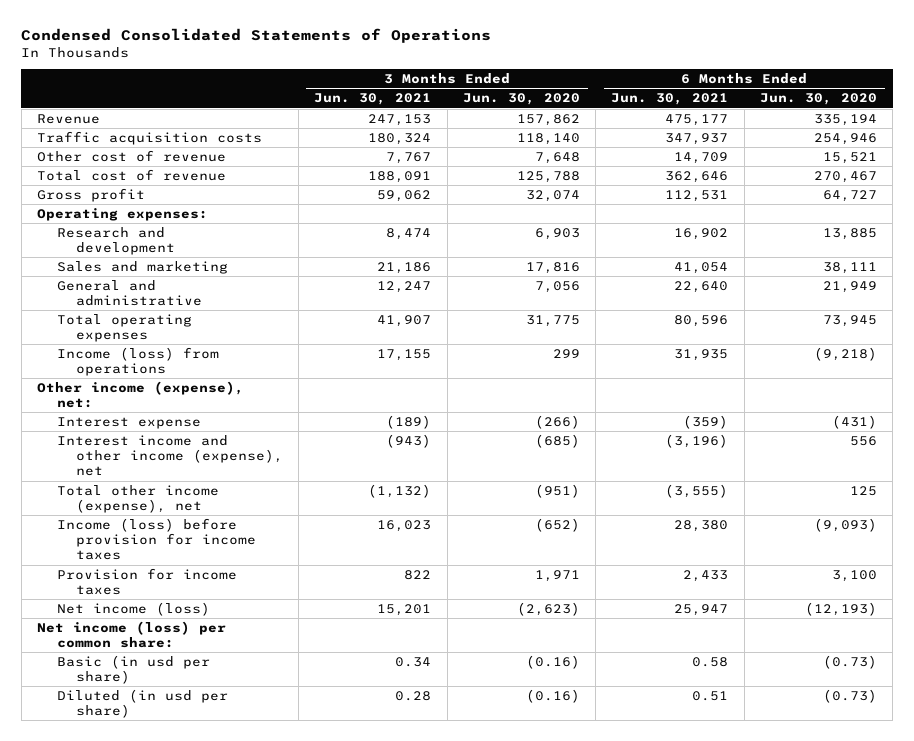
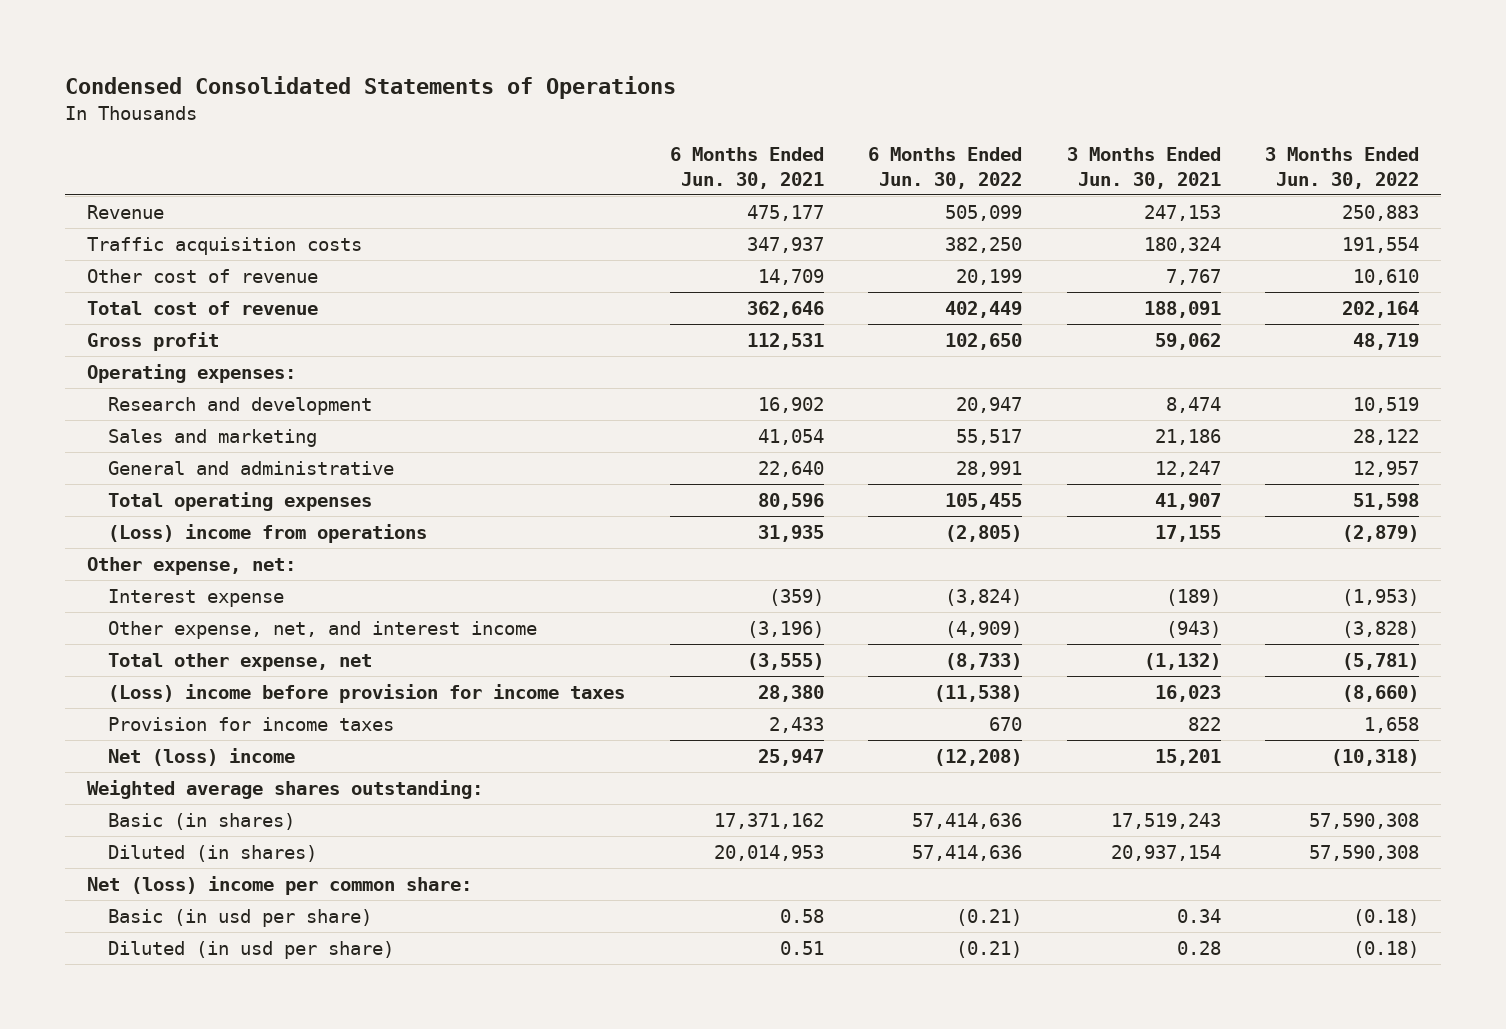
- | 3 Months Ended Jun. 30, 2021 | 3 Months Ended Jun. 30, 2020 | 6 Months Ended Jun. 30, 2021 | 6 Months Ended Jun. 30, 2020
+ | 6 Months Ended Jun. 30, 2021 | 6 Months Ended Jun. 30, 2022 | 3 Months Ended Jun. 30, 2021 | 3 Months Ended Jun. 30, 2022
- Income (loss) from operations | 17,155 | 299 | 31,935 | (9,218)
- Other income (expense), net:
+ (Loss) income from operations | 31,935 | (2,805) | 17,155 | (2,879)
+ Other expense, net:
- Interest income and other income (expense), net | (943) | (685) | (3,196) | 556
- Total other income (expense), net | (1,132) | (951) | (3,555) | 125
- Income (loss) before provision for income taxes | 16,023 | (652) | 28,380 | (9,093)
+ Other expense, net, and interest income | (3,196) | (4,909) | (943) | (3,828)
+ Total other expense, net | (3,555) | (8,733) | (1,132) | (5,781)
+ (Loss) income before provision for income taxes | 28,380 | (11,538) | 16,023 | (8,660)
- Net income (loss) | 15,201 | (2,623) | 25,947 | (12,193)
- Net income (loss) per common share:
+ Net (loss) income | 25,947 | (12,208) | 15,201 | (10,318)
+ Weighted average shares outstanding:
+ Basic (in shares) | 17,371,162 | 57,414,636 | 17,519,243 | 57,590,308
+ Diluted (in shares) | 20,014,953 | 57,414,636 | 20,937,154 | 57,590,308
+ Net (loss) income per common share:

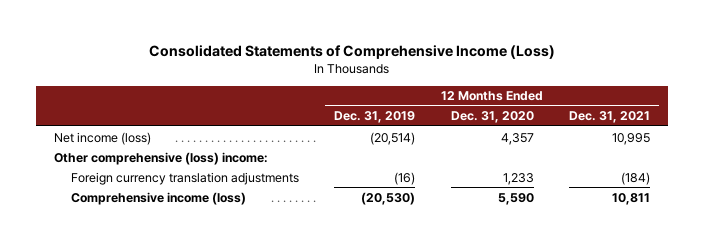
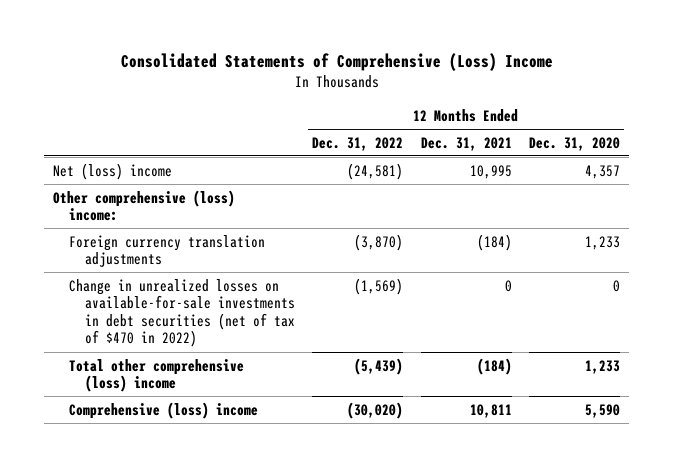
- Consolidated Statements of Comprehensive Income (Loss)
+ Consolidated Statements of Comprehensive (Loss) Income
- | 12 Months Ended Dec. 31, 2019 | 12 Months Ended Dec. 31, 2020 | 12 Months Ended Dec. 31, 2021
+ | 12 Months Ended Dec. 31, 2022 | 12 Months Ended Dec. 31, 2021 | 12 Months Ended Dec. 31, 2020
- Net income (loss) | (20,514) | 4,357 | 10,995
+ Net (loss) income | (24,581) | 10,995 | 4,357
- Comprehensive income (loss) | (20,530) | 5,590 | 10,811
+ Change in unrealized losses on available-for-sale investments in debt securities (net of tax of $470 in 2022) | (1,569) | 0 | 0
+ Total other comprehensive (loss) income | (5,439) | (184) | 1,233
+ Comprehensive (loss) income | (30,020) | 10,811 | 5,590

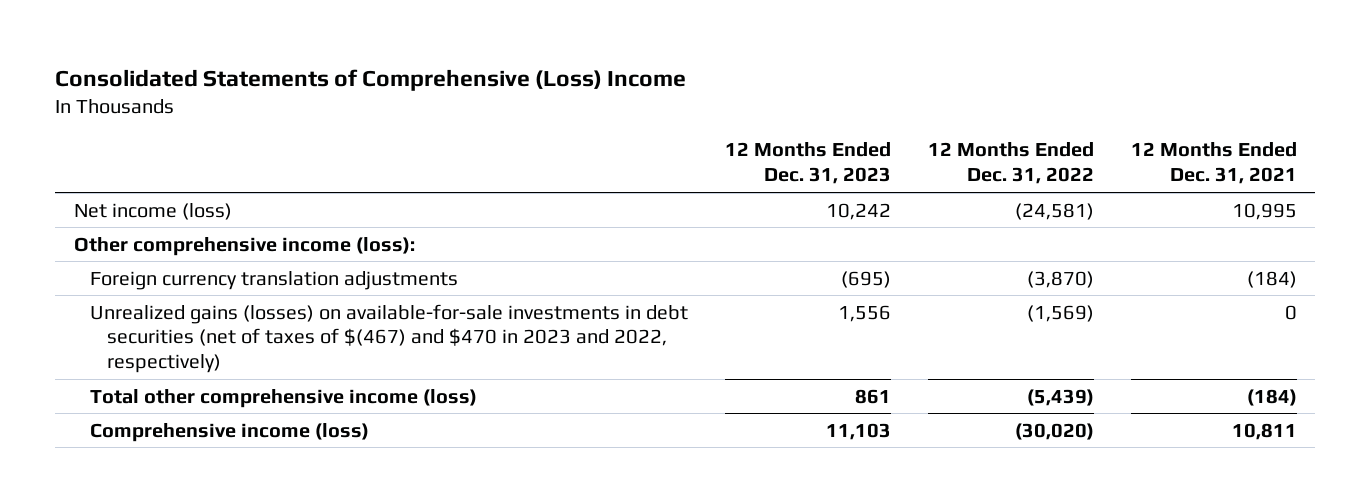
- | 12 Months Ended Dec. 31, 2022 | 12 Months Ended Dec. 31, 2021 | 12 Months Ended Dec. 31, 2020
+ | 12 Months Ended Dec. 31, 2023 | 12 Months Ended Dec. 31, 2022 | 12 Months Ended Dec. 31, 2021
- Net (loss) income | (24,581) | 10,995 | 4,357
- Other comprehensive (loss) income:
+ Net income (loss) | 10,242 | (24,581) | 10,995
+ Other comprehensive income (loss):
- Change in unrealized losses on available-for-sale investments in debt securities (net of tax of $470 in 2022) | (1,569) | 0 | 0
- Total other comprehensive (loss) income | (5,439) | (184) | 1,233
- Comprehensive (loss) income | (30,020) | 10,811 | 5,590
+ Unrealized gains (losses) on available-for-sale investments in debt securities (net of taxes of $(467) and $470 in 2023 and 2022, respectively) | 1,556 | (1,569) | 0
+ Total other comprehensive income (loss) | 861 | (5,439) | (184)
+ Comprehensive income (loss) | 11,103 | (30,020) | 10,811

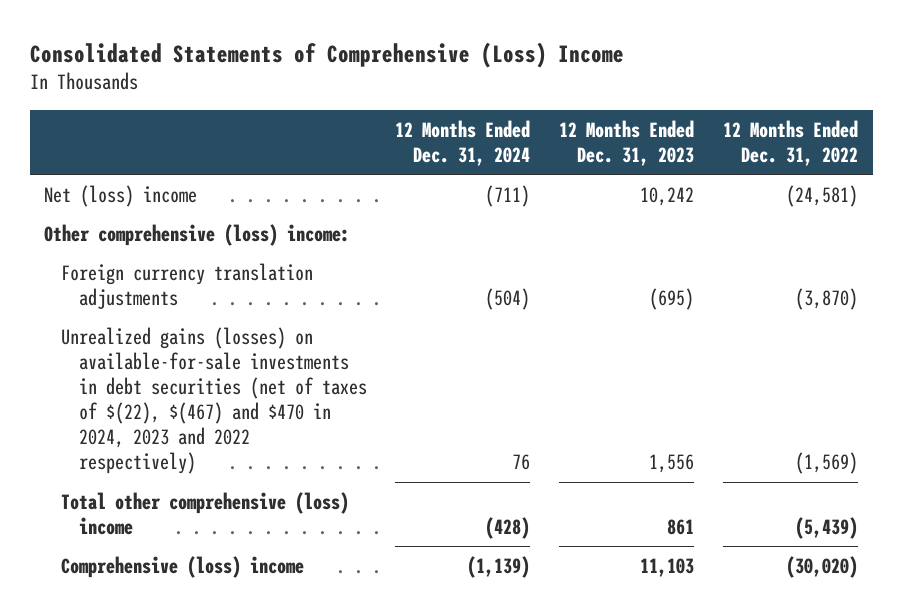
- | 12 Months Ended Dec. 31, 2023 | 12 Months Ended Dec. 31, 2022 | 12 Months Ended Dec. 31, 2021
+ | 12 Months Ended Dec. 31, 2024 | 12 Months Ended Dec. 31, 2023 | 12 Months Ended Dec. 31, 2022
- Net income (loss) | 10,242 | (24,581) | 10,995
- Other comprehensive income (loss):
+ Net (loss) income | (711) | 10,242 | (24,581)
+ Other comprehensive (loss) income:
- Unrealized gains (losses) on available-for-sale investments in debt securities (net of taxes of $(467) and $470 in 2023 and 2022, respectively) | 1,556 | (1,569) | 0
- Total other comprehensive income (loss) | 861 | (5,439) | (184)
- Comprehensive income (loss) | 11,103 | (30,020) | 10,811
+ Unrealized gains (losses) on available-for-sale investments in debt securities (net of taxes of $(22), $(467) and $470 in 2024, 2023 and 2022 respectively) | 76 | 1,556 | (1,569)
+ Total other comprehensive (loss) income | (428) | 861 | (5,439)
+ Comprehensive (loss) income | (1,139) | 11,103 | (30,020)

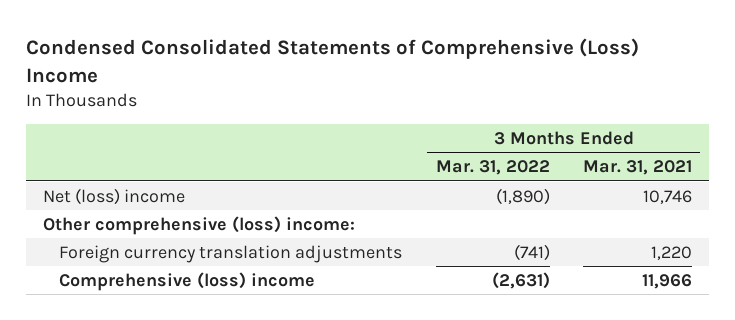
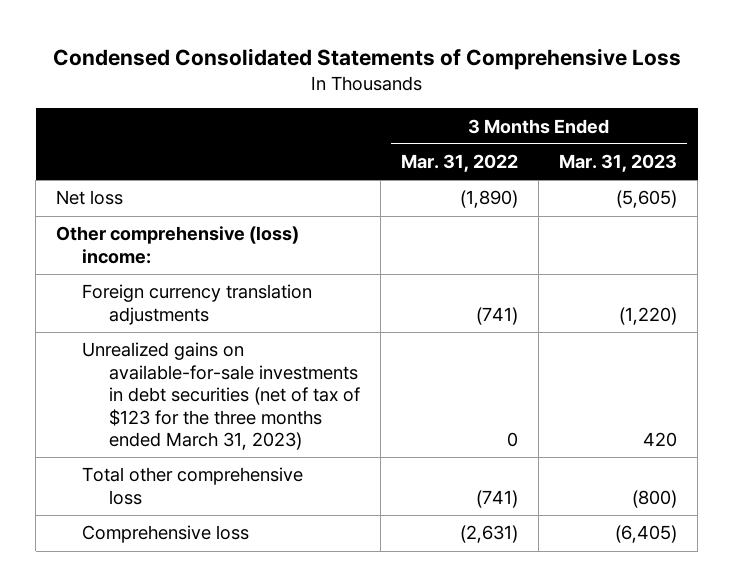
- Condensed Consolidated Statements of Comprehensive (Loss) Income
+ Condensed Consolidated Statements of Comprehensive Loss
- | 3 Months Ended Mar. 31, 2022 | 3 Months Ended Mar. 31, 2021
+ | 3 Months Ended Mar. 31, 2022 | 3 Months Ended Mar. 31, 2023
- Net (loss) income | (1,890) | 10,746
+ Net loss | (1,890) | (5,605)
- Comprehensive (loss) income | (2,631) | 11,966
+ Unrealized gains on available-for-sale investments in debt securities (net of tax of $123 for the three months ended March 31, 2023) | 0 | 420
+ Total other comprehensive loss | (741) | (800)
+ Comprehensive loss | (2,631) | (6,405)

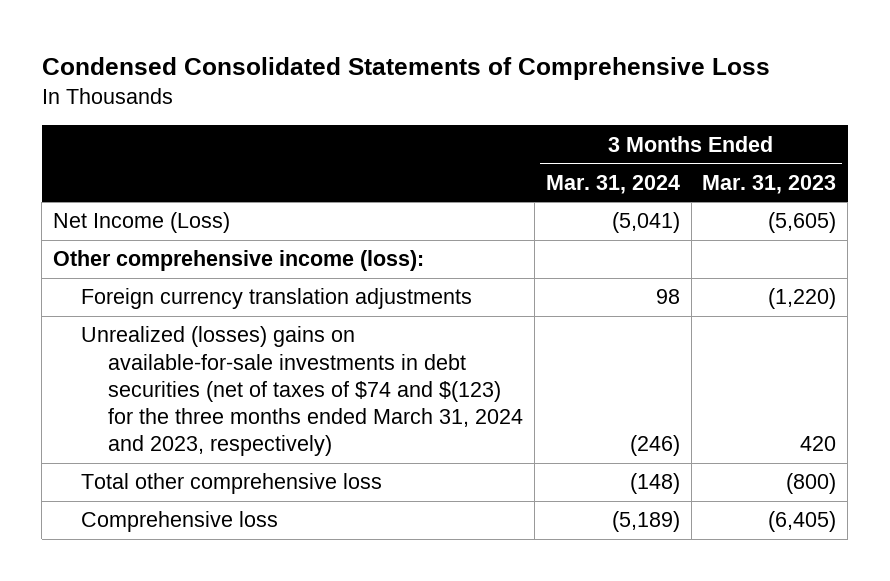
- | 3 Months Ended Mar. 31, 2022 | 3 Months Ended Mar. 31, 2023
+ | 3 Months Ended Mar. 31, 2024 | 3 Months Ended Mar. 31, 2023
- Net loss | (1,890) | (5,605)
- Other comprehensive (loss) income:
+ Net Income (Loss) | (5,041) | (5,605)
+ Other comprehensive income (loss):
- Unrealized gains on available-for-sale investments in debt securities (net of tax of $123 for the three months ended March 31, 2023) | 0 | 420
+ Unrealized (losses) gains on available-for-sale investments in debt securities (net of taxes of $74 and $(123) for the three months ended March 31, 2024 and 2023, respectively) | (246) | 420

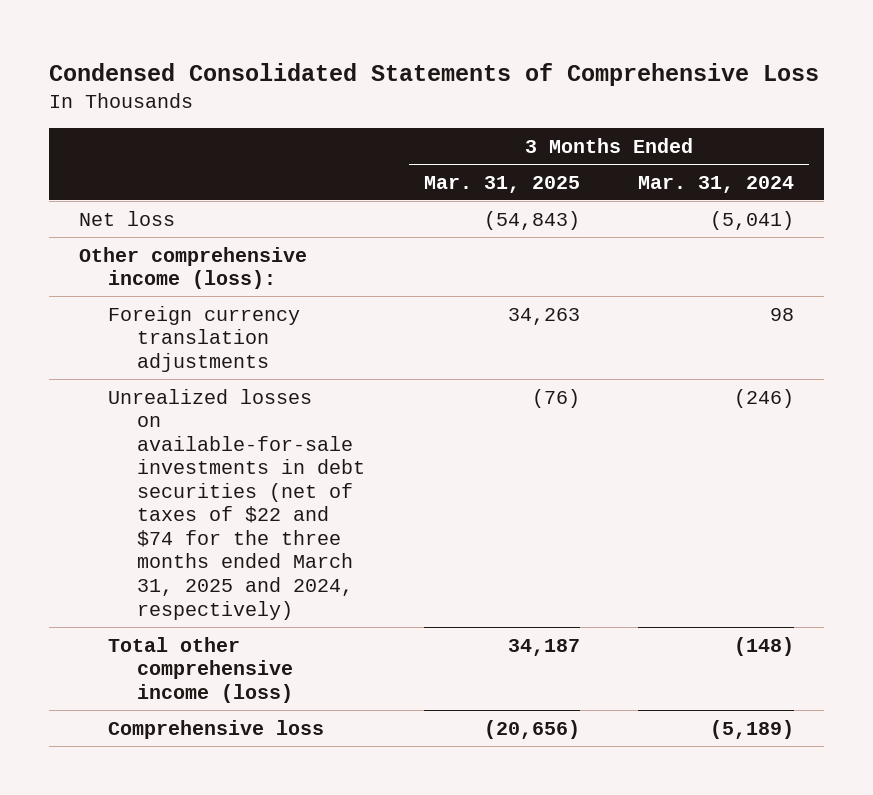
- | 3 Months Ended Mar. 31, 2024 | 3 Months Ended Mar. 31, 2023
+ | 3 Months Ended Mar. 31, 2025 | 3 Months Ended Mar. 31, 2024
- Net Income (Loss) | (5,041) | (5,605)
+ Net loss | (54,843) | (5,041)
- Unrealized (losses) gains on available-for-sale investments in debt securities (net of taxes of $74 and $(123) for the three months ended March 31, 2024 and 2023, respectively) | (246) | 420
- Total other comprehensive loss | (148) | (800)
+ Unrealized losses on available-for-sale investments in debt securities (net of taxes of $22 and $74 for the three months ended March 31, 2025 and 2024, respectively) | (76) | (246)
+ Total other comprehensive income (loss) | 34,187 | (148)

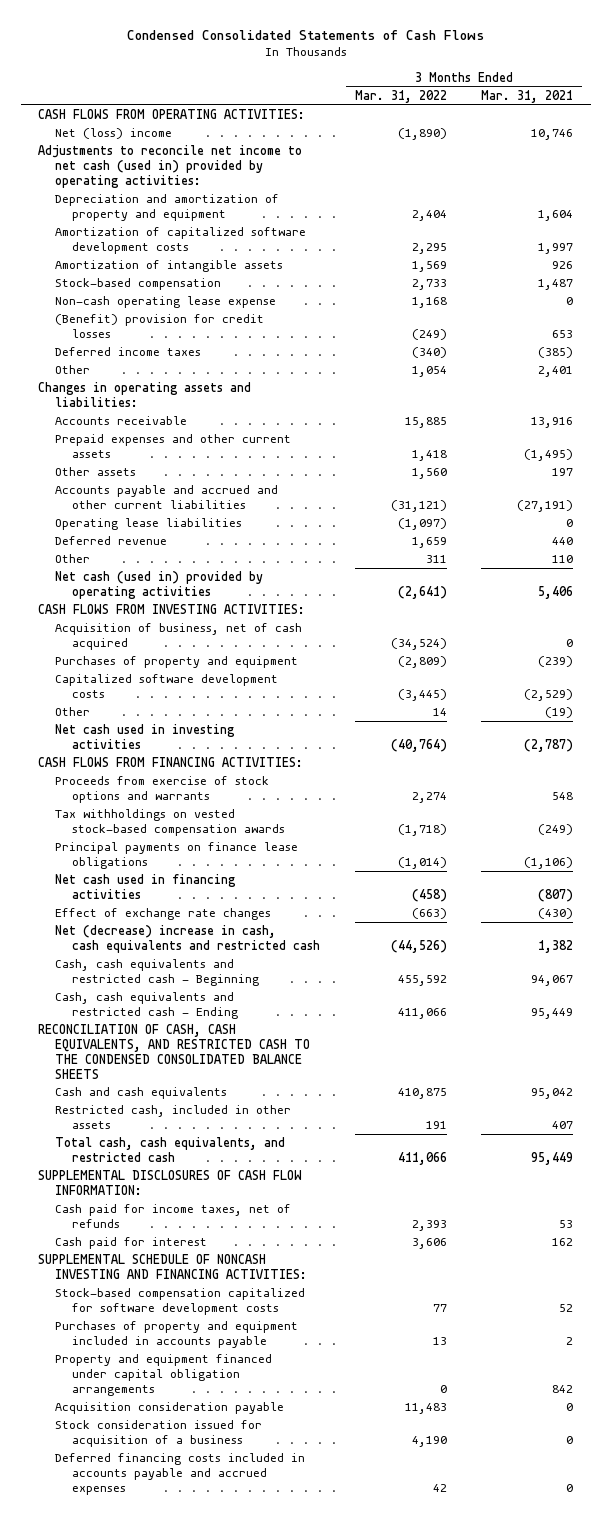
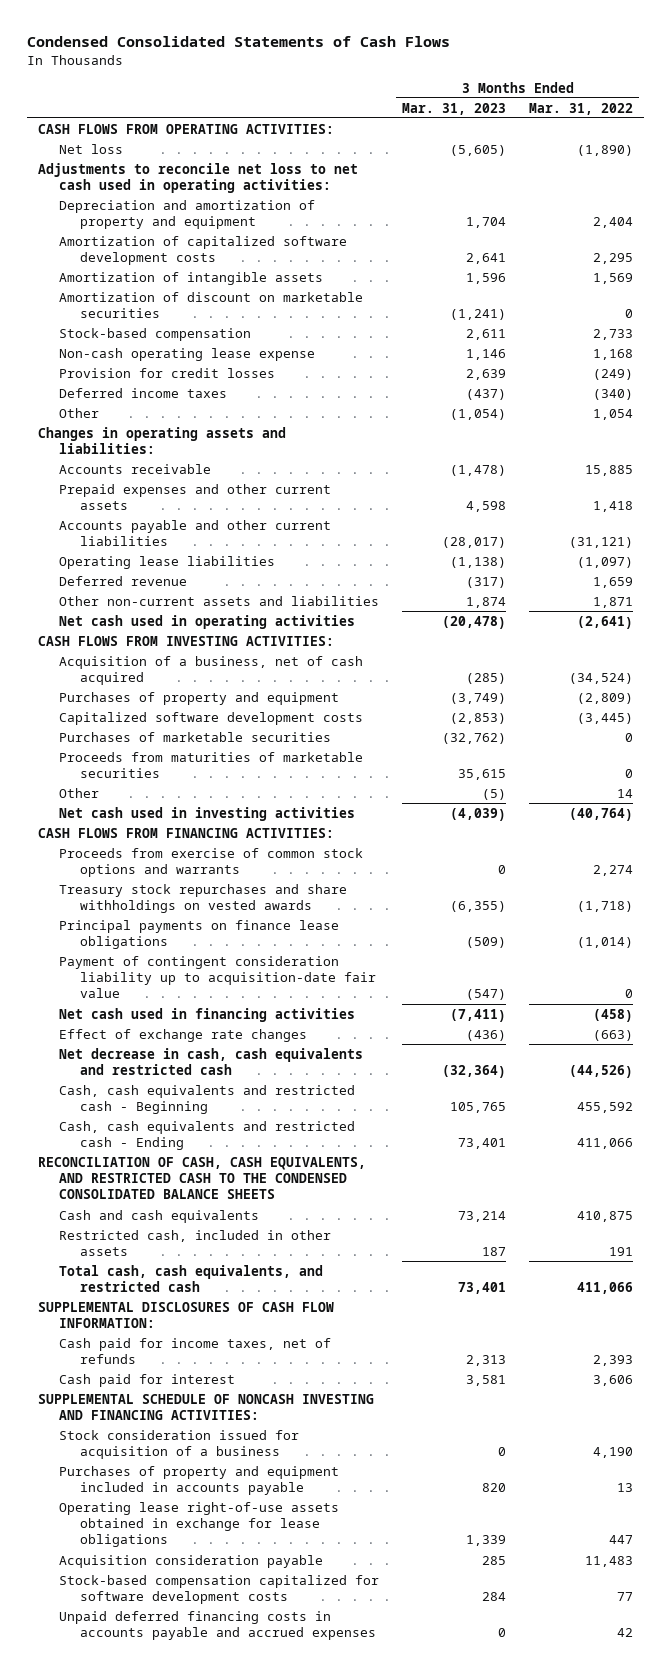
- | 3 Months Ended Mar. 31, 2022 | 3 Months Ended Mar. 31, 2021
+ | 3 Months Ended Mar. 31, 2023 | 3 Months Ended Mar. 31, 2022
- Net (loss) income | (1,890) | 10,746
- Adjustments to reconcile net income to net cash (used in) provided by operating activities:
+ Net loss | (5,605) | (1,890)
+ Adjustments to reconcile net loss to net cash used in operating activities:
+ Amortization of discount on marketable securities | (1,241) | 0
- (Benefit) provision for credit losses | (249) | 653
+ Provision for credit losses | 2,639 | (249)
- Other assets | 1,560 | 197
- Accounts payable and accrued and other current liabilities | (31,121) | (27,191)
+ Accounts payable and other current liabilities | (28,017) | (31,121)
- Other | 311 | 110
- Net cash (used in) provided by operating activities | (2,641) | 5,406
+ Other non-current assets and liabilities | 1,874 | 1,871
+ Net cash used in operating activities | (20,478) | (2,641)
- Acquisition of business, net of cash acquired | (34,524) | 0
+ Acquisition of a business, net of cash acquired | (285) | (34,524)
+ Purchases of marketable securities | (32,762) | 0
+ Proceeds from maturities of marketable securities | 35,615 | 0
- Proceeds from exercise of stock options and warrants | 2,274 | 548
- Tax withholdings on vested stock-based compensation awards | (1,718) | (249)
+ Proceeds from exercise of common stock options and warrants | 0 | 2,274
+ Treasury stock repurchases and share withholdings on vested awards | (6,355) | (1,718)
+ Payment of contingent consideration liability up to acquisition-date fair value | (547) | 0
- Net (decrease) increase in cash, cash equivalents and restricted cash | (44,526) | 1,382
+ Net decrease in cash, cash equivalents and restricted cash | (32,364) | (44,526)
moved up: Stock consideration issued for acquisition of a business | 0 | 4,190
- Property and equipment financed under capital obligation arrangements | 0 | 842
+ Operating lease right-of-use assets obtained in exchange for lease obligations | 1,339 | 447
- Deferred financing costs included in accounts payable and accrued expenses | 42 | 0
moved down: Stock-based compensation capitalized for software development costs | 284 | 77
+ Unpaid deferred financing costs in accounts payable and accrued expenses | 0 | 42

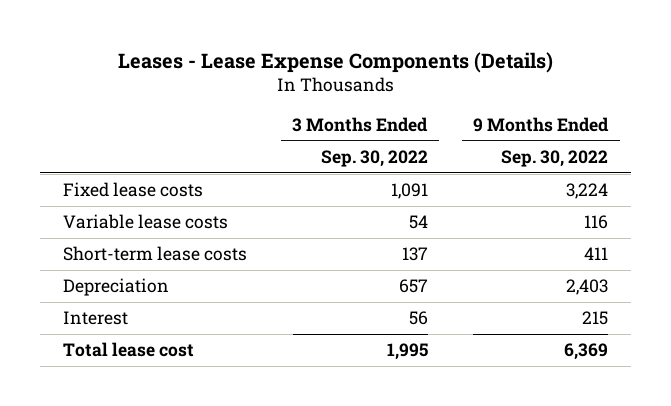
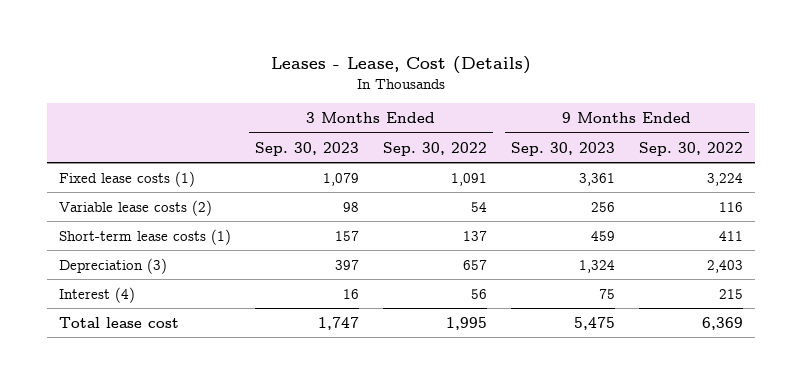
- Leases - Lease Expense Components (Details)
+ Leases - Lease, Cost (Details)
- | 3 Months Ended Sep. 30, 2022 | 9 Months Ended Sep. 30, 2022
+ | 3 Months Ended Sep. 30, 2023 | 3 Months Ended Sep. 30, 2022 | 9 Months Ended Sep. 30, 2023 | 9 Months Ended Sep. 30, 2022
- Fixed lease costs | 1,091 | 3,224
- Variable lease costs | 54 | 116
- Short-term lease costs | 137 | 411
- Depreciation | 657 | 2,403
- Interest | 56 | 215
+ Fixed lease costs (1) | 1,079 | 1,091 | 3,361 | 3,224
+ Variable lease costs (2) | 98 | 54 | 256 | 116
+ Short-term lease costs (1) | 157 | 137 | 459 | 411
+ Depreciation (3) | 397 | 657 | 1,324 | 2,403
+ Interest (4) | 16 | 56 | 75 | 215

